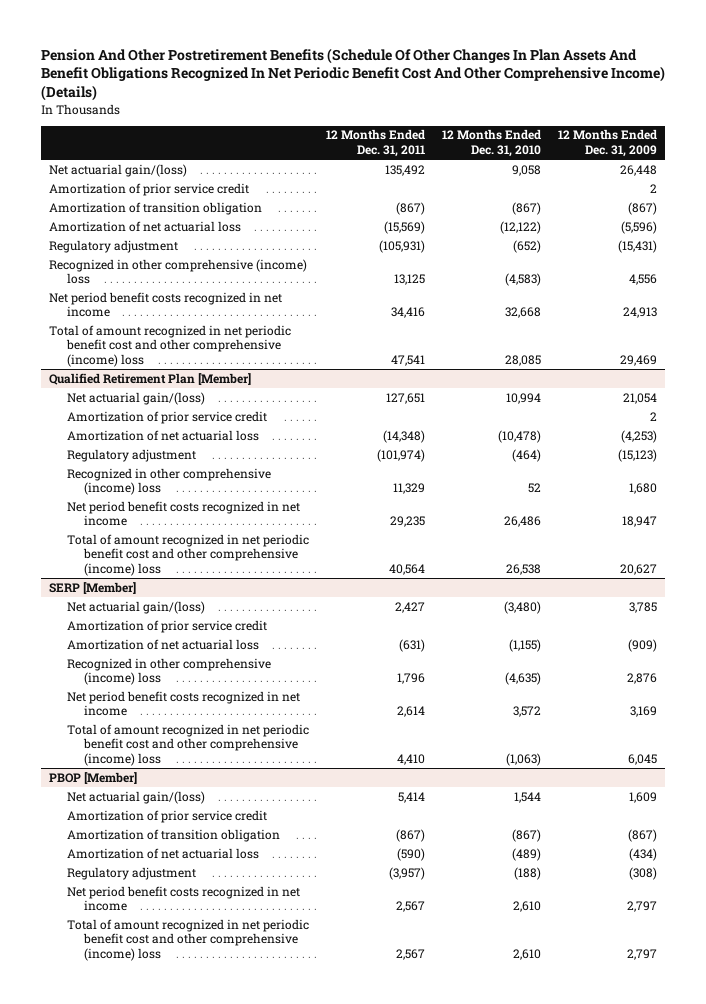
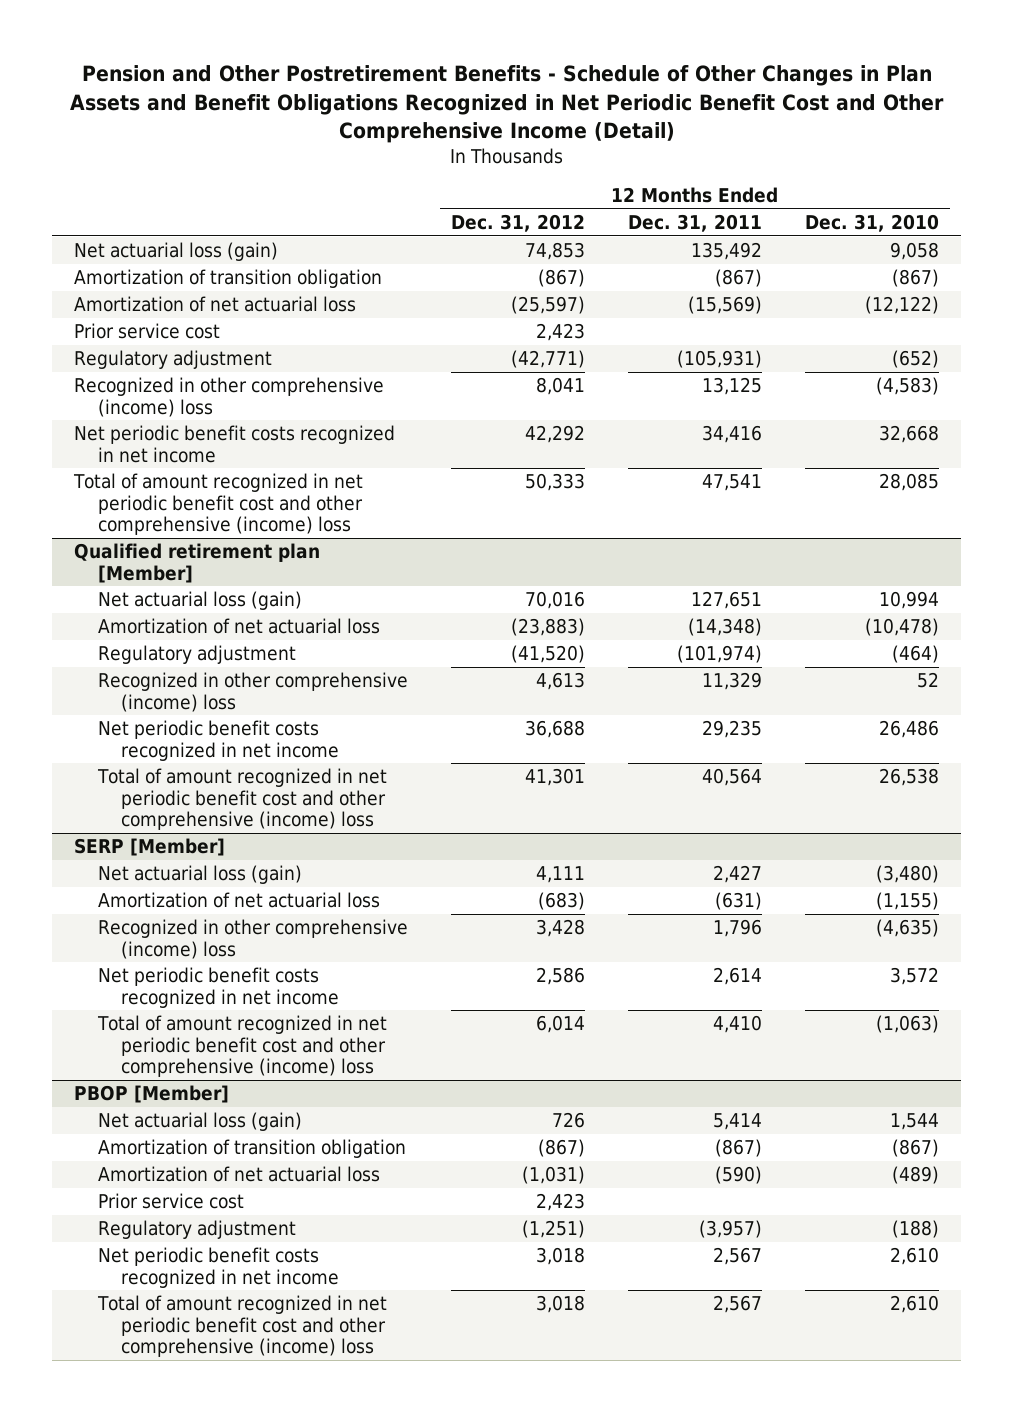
- Pension And Other Postretirement Benefits (Schedule Of Other Changes In Plan Assets And Benefit Obligations Recognized In Net Periodic Benefit Cost And Other Comprehensive Income) (Details)
+ Pension and Other Postretirement Benefits - Schedule of Other Changes in Plan Assets and Benefit Obligations Recognized in Net Periodic Benefit Cost and Other Comprehensive Income (Detail)
- | 12 Months Ended Dec. 31, 2011 | 12 Months Ended Dec. 31, 2010 | 12 Months Ended Dec. 31, 2009
+ | 12 Months Ended Dec. 31, 2012 | 12 Months Ended Dec. 31, 2011 | 12 Months Ended Dec. 31, 2010
- Net actuarial gain/(loss) | 135,492 | 9,058 | 26,448
- Amortization of prior service credit | | | 2
+ Net actuarial loss (gain) | 74,853 | 135,492 | 9,058
+ Prior service cost | 2,423 | |
- Net period benefit costs recognized in net income | 34,416 | 32,668 | 24,913
+ Net periodic benefit costs recognized in net income | 42,292 | 34,416 | 32,668
- Qualified Retirement Plan [Member]
- Net actuarial gain/(loss) | 127,651 | 10,994 | 21,054
- Amortization of prior service credit | | | 2
+ Qualified retirement plan [Member]
+ Net actuarial loss (gain) | 70,016 | 127,651 | 10,994
- Net period benefit costs recognized in net income | 29,235 | 26,486 | 18,947
+ Net periodic benefit costs recognized in net income | 36,688 | 29,235 | 26,486
@ SERP [Member]
- Net actuarial gain/(loss) | 2,427 | (3,480) | 3,785
- Amortization of prior service credit
+ Net actuarial loss (gain) | 4,111 | 2,427 | (3,480)
- Net period benefit costs recognized in net income | 2,614 | 3,572 | 3,169
+ Net periodic benefit costs recognized in net income | 2,586 | 2,614 | 3,572
@ PBOP [Member]
- Net actuarial gain/(loss) | 5,414 | 1,544 | 1,609
- Amortization of prior service credit
+ Net actuarial loss (gain) | 726 | 5,414 | 1,544
+ Prior service cost | 2,423 | |
- Net period benefit costs recognized in net income | 2,567 | 2,610 | 2,797
+ Net periodic benefit costs recognized in net income | 3,018 | 2,567 | 2,610

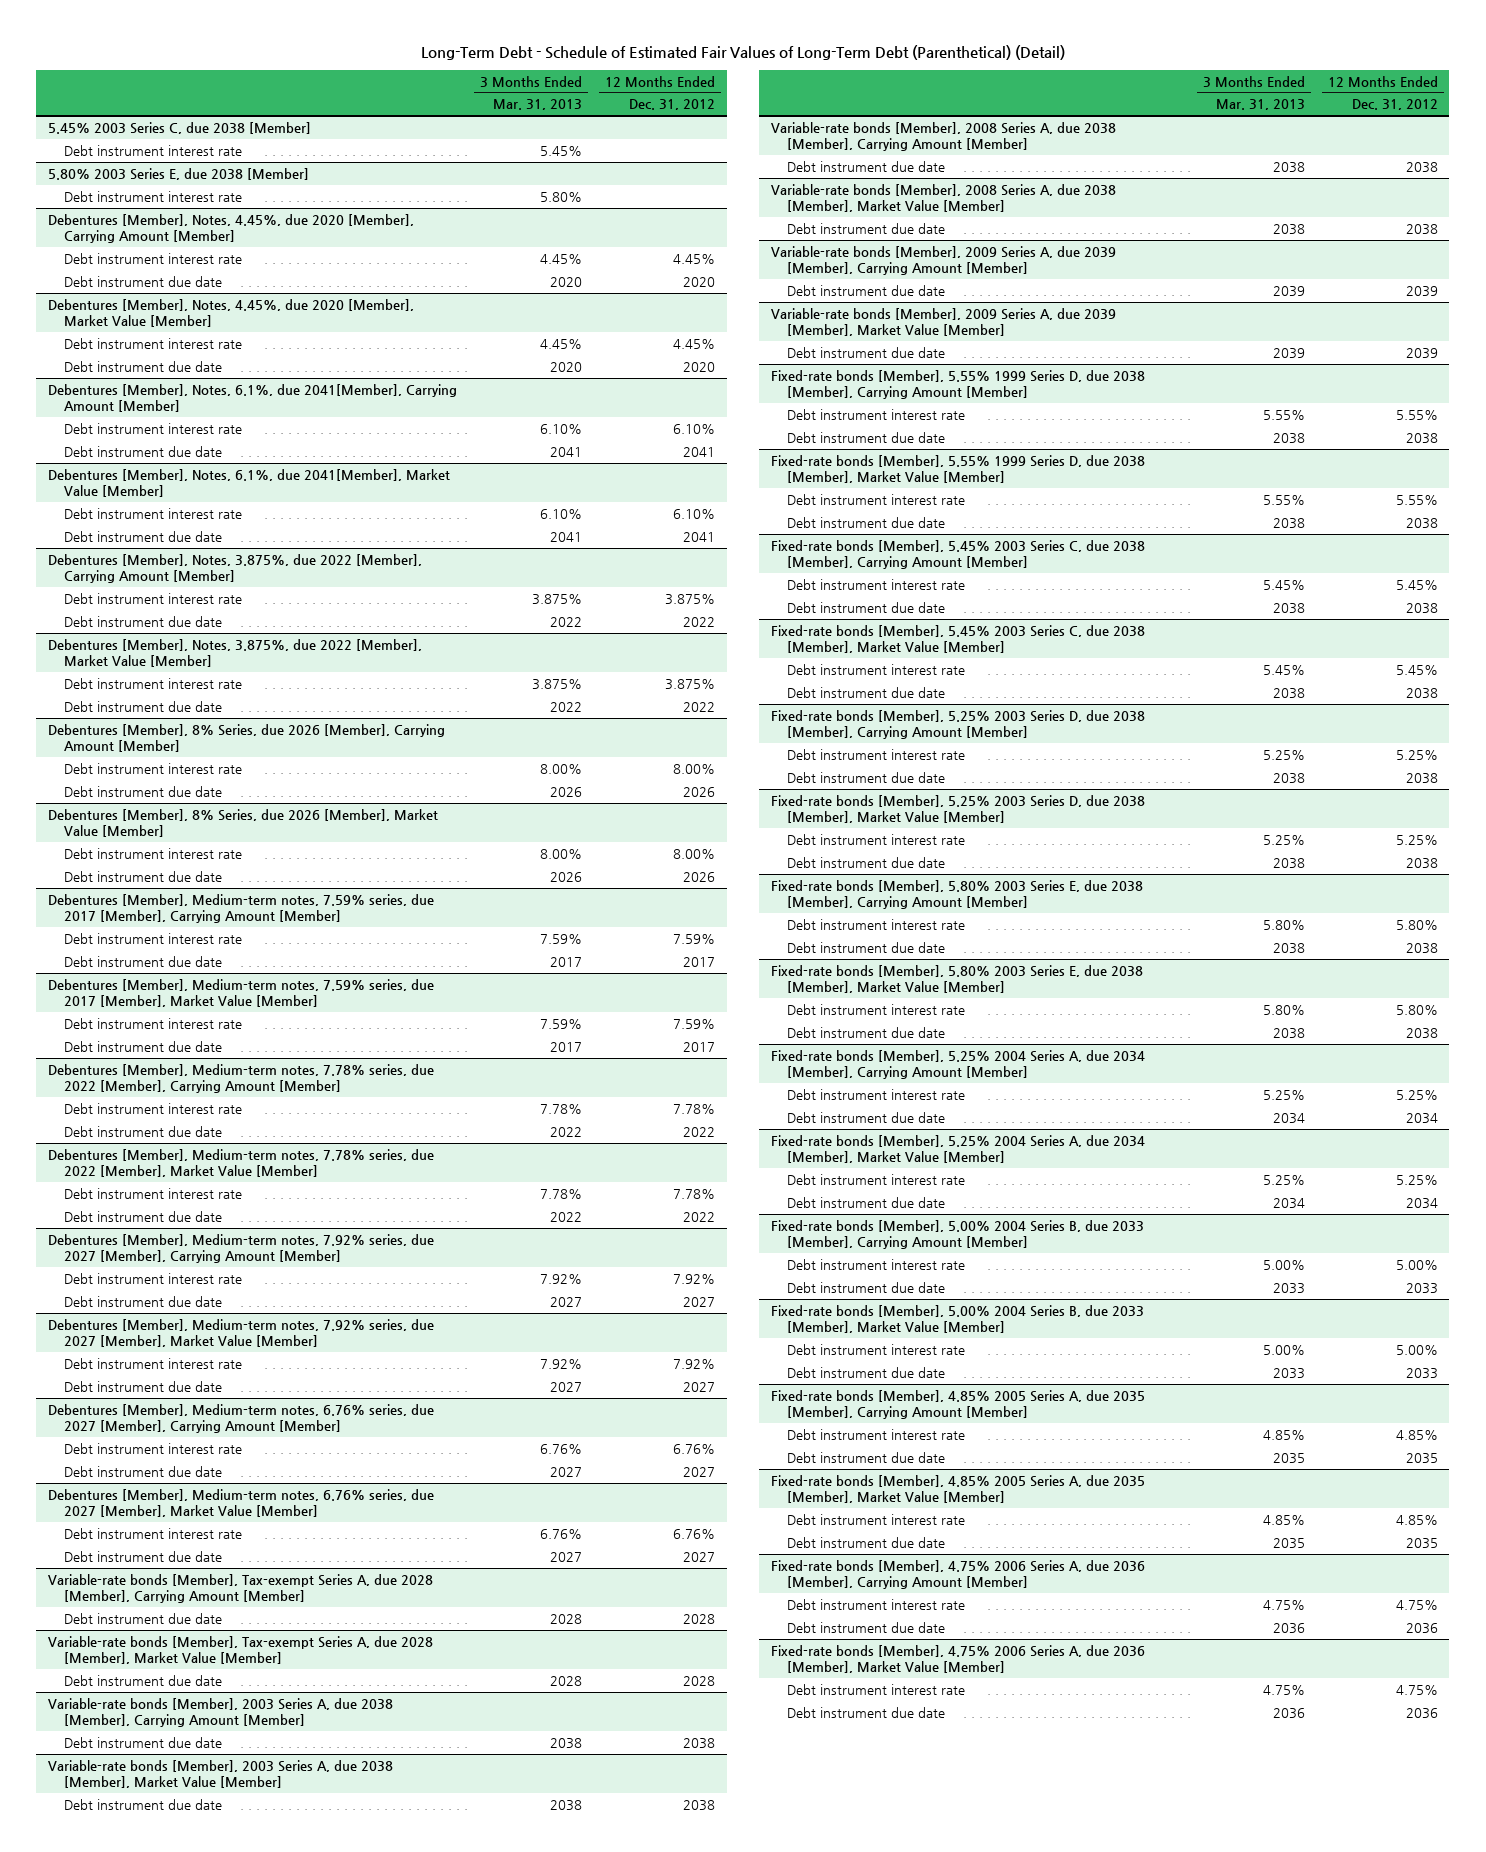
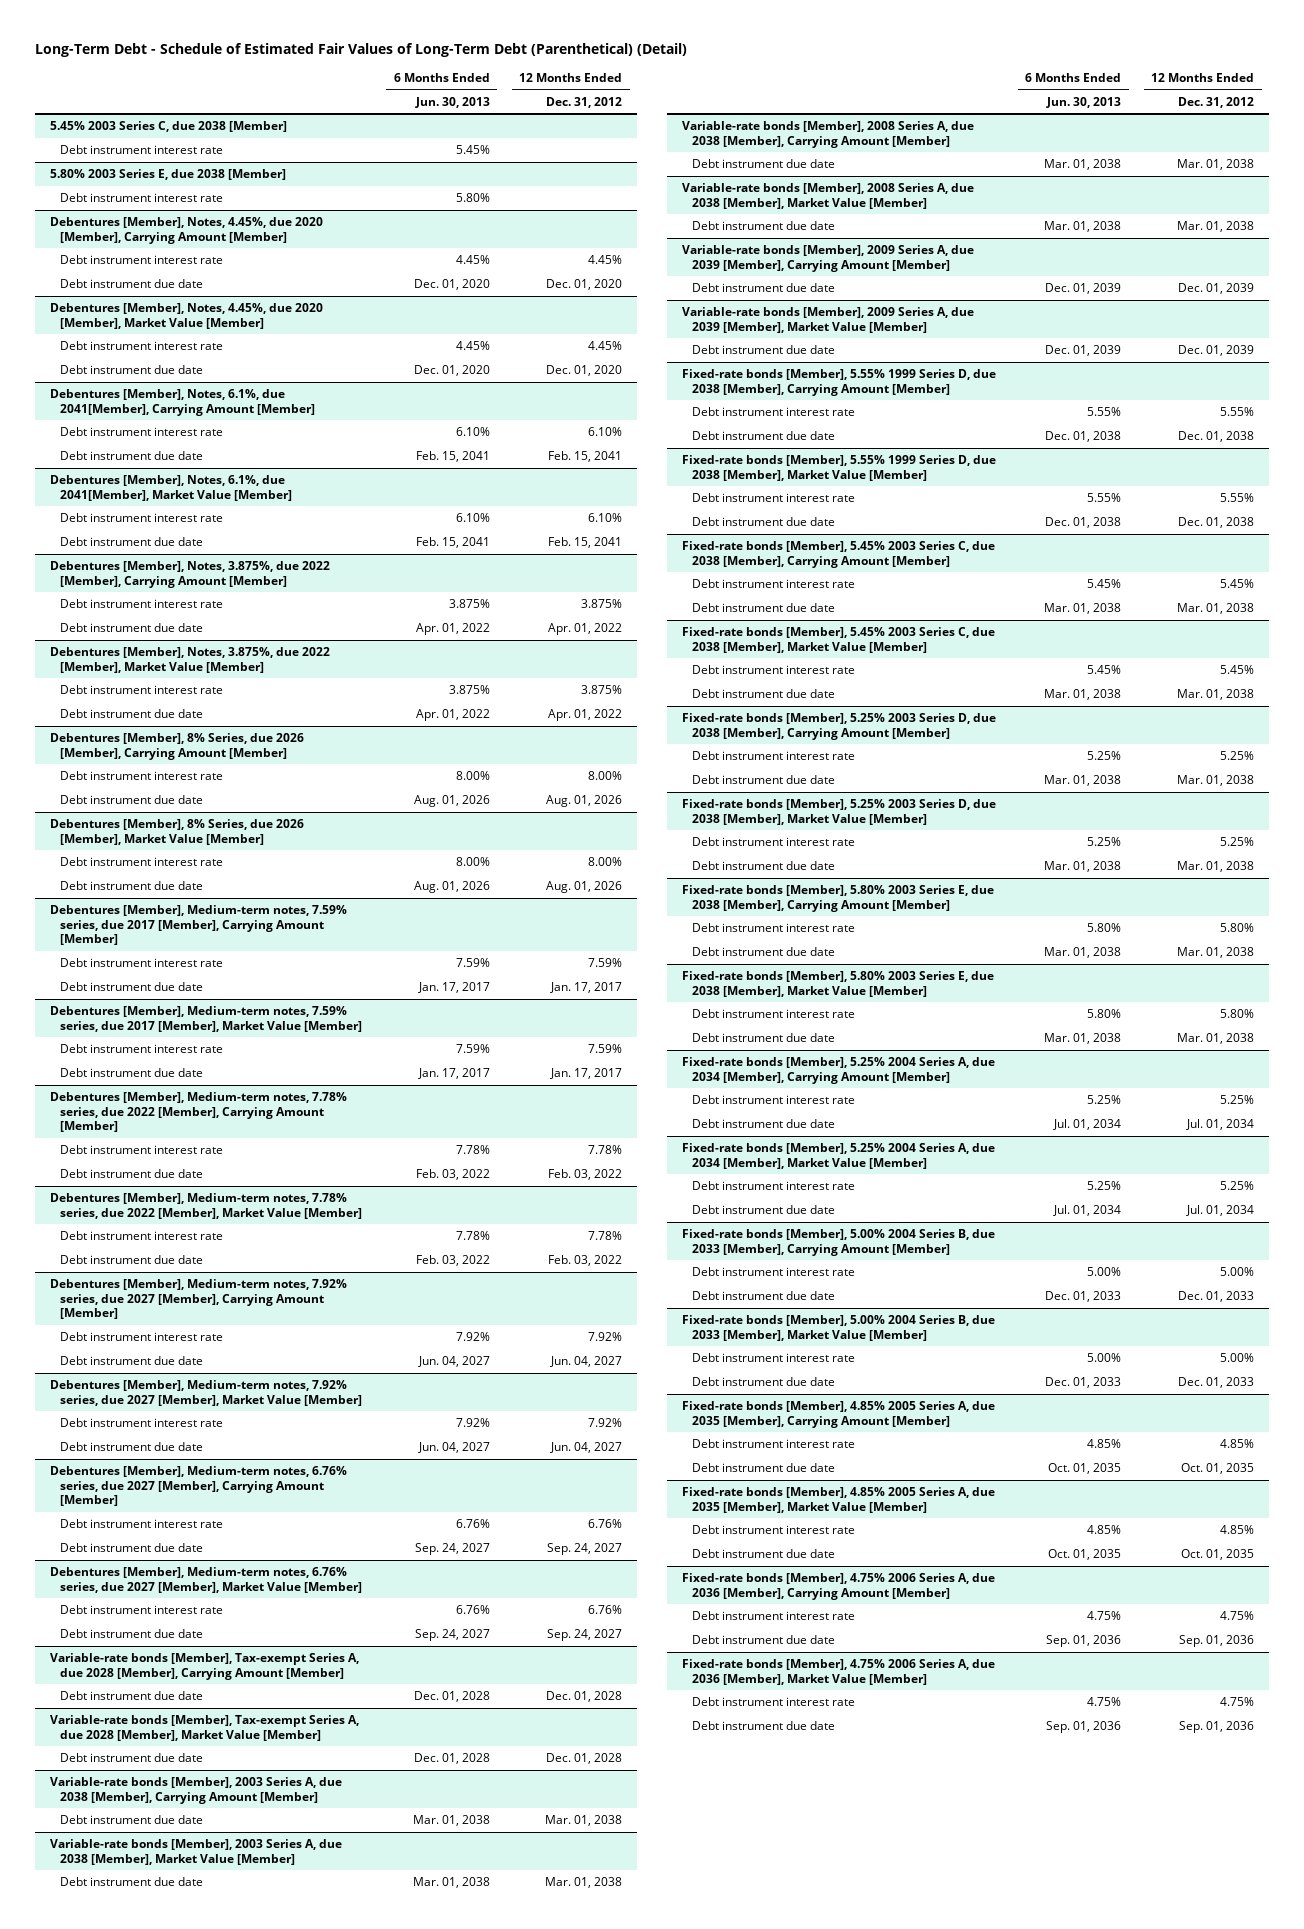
- | 3 Months Ended Mar. 31, 2013 | 12 Months Ended Dec. 31, 2012
+ | 6 Months Ended Jun. 30, 2013 | 12 Months Ended Dec. 31, 2012
@ Debentures [Member], Notes, 4.45%, due 2020 [Member], Carrying Amount [Member]
- Debt instrument due date | 2020 | 2020
+ Debt instrument due date | Dec. 01, 2020 | Dec. 01, 2020
@ Debentures [Member], Notes, 4.45%, due 2020 [Member], Market Value [Member]
- Debt instrument due date | 2020 | 2020
+ Debt instrument due date | Dec. 01, 2020 | Dec. 01, 2020
@ Debentures [Member], Notes, 6.1%, due 2041[Member], Carrying Amount [Member]
- Debt instrument due date | 2041 | 2041
+ Debt instrument due date | Feb. 15, 2041 | Feb. 15, 2041
@ Debentures [Member], Notes, 6.1%, due 2041[Member], Market Value [Member]
- Debt instrument due date | 2041 | 2041
+ Debt instrument due date | Feb. 15, 2041 | Feb. 15, 2041
@ Debentures [Member], Notes, 3.875%, due 2022 [Member], Carrying Amount [Member]
- Debt instrument due date | 2022 | 2022
+ Debt instrument due date | Apr. 01, 2022 | Apr. 01, 2022
@ Debentures [Member], Notes, 3.875%, due 2022 [Member], Market Value [Member]
- Debt instrument due date | 2022 | 2022
+ Debt instrument due date | Apr. 01, 2022 | Apr. 01, 2022
@ Debentures [Member], 8% Series, due 2026 [Member], Carrying Amount [Member]
- Debt instrument due date | 2026 | 2026
+ Debt instrument due date | Aug. 01, 2026 | Aug. 01, 2026
@ Debentures [Member], 8% Series, due 2026 [Member], Market Value [Member]
- Debt instrument due date | 2026 | 2026
+ Debt instrument due date | Aug. 01, 2026 | Aug. 01, 2026
@ Debentures [Member], Medium-term notes, 7.59% series, due 2017 [Member], Carrying Amount [Member]
- Debt instrument due date | 2017 | 2017
+ Debt instrument due date | Jan. 17, 2017 | Jan. 17, 2017
@ Debentures [Member], Medium-term notes, 7.59% series, due 2017 [Member], Market Value [Member]
- Debt instrument due date | 2017 | 2017
+ Debt instrument due date | Jan. 17, 2017 | Jan. 17, 2017
@ Debentures [Member], Medium-term notes, 7.78% series, due 2022 [Member], Carrying Amount [Member]
- Debt instrument due date | 2022 | 2022
+ Debt instrument due date | Feb. 03, 2022 | Feb. 03, 2022
@ Debentures [Member], Medium-term notes, 7.78% series, due 2022 [Member], Market Value [Member]
- Debt instrument due date | 2022 | 2022
+ Debt instrument due date | Feb. 03, 2022 | Feb. 03, 2022
@ Debentures [Member], Medium-term notes, 7.92% series, due 2027 [Member], Carrying Amount [Member]
- Debt instrument due date | 2027 | 2027
+ Debt instrument due date | Jun. 04, 2027 | Jun. 04, 2027
@ Debentures [Member], Medium-term notes, 7.92% series, due 2027 [Member], Market Value [Member]
- Debt instrument due date | 2027 | 2027
+ Debt instrument due date | Jun. 04, 2027 | Jun. 04, 2027
@ Debentures [Member], Medium-term notes, 6.76% series, due 2027 [Member], Carrying Amount [Member]
- Debt instrument due date | 2027 | 2027
+ Debt instrument due date | Sep. 24, 2027 | Sep. 24, 2027
@ Debentures [Member], Medium-term notes, 6.76% series, due 2027 [Member], Market Value [Member]
- Debt instrument due date | 2027 | 2027
+ Debt instrument due date | Sep. 24, 2027 | Sep. 24, 2027
@ Variable-rate bonds [Member], Tax-exempt Series A, due 2028 [Member], Carrying Amount [Member]
- Debt instrument due date | 2028 | 2028
+ Debt instrument due date | Dec. 01, 2028 | Dec. 01, 2028
@ Variable-rate bonds [Member], Tax-exempt Series A, due 2028 [Member], Market Value [Member]
- Debt instrument due date | 2028 | 2028
+ Debt instrument due date | Dec. 01, 2028 | Dec. 01, 2028
@ Variable-rate bonds [Member], 2003 Series A, due 2038 [Member], Carrying Amount [Member]
- Debt instrument due date | 2038 | 2038
+ Debt instrument due date | Mar. 01, 2038 | Mar. 01, 2038
@ Variable-rate bonds [Member], 2003 Series A, due 2038 [Member], Market Value [Member]
- Debt instrument due date | 2038 | 2038
+ Debt instrument due date | Mar. 01, 2038 | Mar. 01, 2038
@ Variable-rate bonds [Member], 2008 Series A, due 2038 [Member], Carrying Amount [Member]
- Debt instrument due date | 2038 | 2038
+ Debt instrument due date | Mar. 01, 2038 | Mar. 01, 2038
@ Variable-rate bonds [Member], 2008 Series A, due 2038 [Member], Market Value [Member]
- Debt instrument due date | 2038 | 2038
+ Debt instrument due date | Mar. 01, 2038 | Mar. 01, 2038
@ Variable-rate bonds [Member], 2009 Series A, due 2039 [Member], Carrying Amount [Member]
- Debt instrument due date | 2039 | 2039
+ Debt instrument due date | Dec. 01, 2039 | Dec. 01, 2039
@ Variable-rate bonds [Member], 2009 Series A, due 2039 [Member], Market Value [Member]
- Debt instrument due date | 2039 | 2039
+ Debt instrument due date | Dec. 01, 2039 | Dec. 01, 2039
@ Fixed-rate bonds [Member], 5.55% 1999 Series D, due 2038 [Member], Carrying Amount [Member]
- Debt instrument due date | 2038 | 2038
+ Debt instrument due date | Dec. 01, 2038 | Dec. 01, 2038
@ Fixed-rate bonds [Member], 5.55% 1999 Series D, due 2038 [Member], Market Value [Member]
- Debt instrument due date | 2038 | 2038
+ Debt instrument due date | Dec. 01, 2038 | Dec. 01, 2038
@ Fixed-rate bonds [Member], 5.45% 2003 Series C, due 2038 [Member], Carrying Amount [Member]
- Debt instrument due date | 2038 | 2038
+ Debt instrument due date | Mar. 01, 2038 | Mar. 01, 2038
@ Fixed-rate bonds [Member], 5.45% 2003 Series C, due 2038 [Member], Market Value [Member]
- Debt instrument due date | 2038 | 2038
+ Debt instrument due date | Mar. 01, 2038 | Mar. 01, 2038
@ Fixed-rate bonds [Member], 5.25% 2003 Series D, due 2038 [Member], Carrying Amount [Member]
- Debt instrument due date | 2038 | 2038
+ Debt instrument due date | Mar. 01, 2038 | Mar. 01, 2038
@ Fixed-rate bonds [Member], 5.25% 2003 Series D, due 2038 [Member], Market Value [Member]
- Debt instrument due date | 2038 | 2038
+ Debt instrument due date | Mar. 01, 2038 | Mar. 01, 2038
@ Fixed-rate bonds [Member], 5.80% 2003 Series E, due 2038 [Member], Carrying Amount [Member]
- Debt instrument due date | 2038 | 2038
+ Debt instrument due date | Mar. 01, 2038 | Mar. 01, 2038
@ Fixed-rate bonds [Member], 5.80% 2003 Series E, due 2038 [Member], Market Value [Member]
- Debt instrument due date | 2038 | 2038
+ Debt instrument due date | Mar. 01, 2038 | Mar. 01, 2038
@ Fixed-rate bonds [Member], 5.25% 2004 Series A, due 2034 [Member], Carrying Amount [Member]
- Debt instrument due date | 2034 | 2034
+ Debt instrument due date | Jul. 01, 2034 | Jul. 01, 2034
@ Fixed-rate bonds [Member], 5.25% 2004 Series A, due 2034 [Member], Market Value [Member]
- Debt instrument due date | 2034 | 2034
+ Debt instrument due date | Jul. 01, 2034 | Jul. 01, 2034
@ Fixed-rate bonds [Member], 5.00% 2004 Series B, due 2033 [Member], Carrying Amount [Member]
- Debt instrument due date | 2033 | 2033
+ Debt instrument due date | Dec. 01, 2033 | Dec. 01, 2033
@ Fixed-rate bonds [Member], 5.00% 2004 Series B, due 2033 [Member], Market Value [Member]
- Debt instrument due date | 2033 | 2033
+ Debt instrument due date | Dec. 01, 2033 | Dec. 01, 2033
@ Fixed-rate bonds [Member], 4.85% 2005 Series A, due 2035 [Member], Carrying Amount [Member]
- Debt instrument due date | 2035 | 2035
+ Debt instrument due date | Oct. 01, 2035 | Oct. 01, 2035
@ Fixed-rate bonds [Member], 4.85% 2005 Series A, due 2035 [Member], Market Value [Member]
- Debt instrument due date | 2035 | 2035
+ Debt instrument due date | Oct. 01, 2035 | Oct. 01, 2035
@ Fixed-rate bonds [Member], 4.75% 2006 Series A, due 2036 [Member], Carrying Amount [Member]
- Debt instrument due date | 2036 | 2036
+ Debt instrument due date | Sep. 01, 2036 | Sep. 01, 2036
@ Fixed-rate bonds [Member], 4.75% 2006 Series A, due 2036 [Member], Market Value [Member]
- Debt instrument due date | 2036 | 2036
+ Debt instrument due date | Sep. 01, 2036 | Sep. 01, 2036

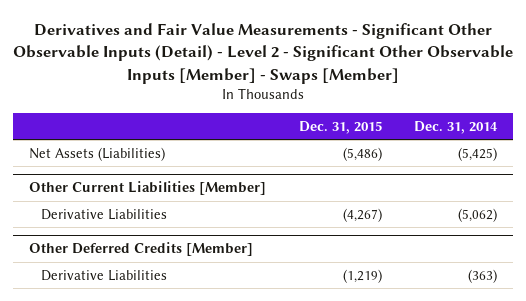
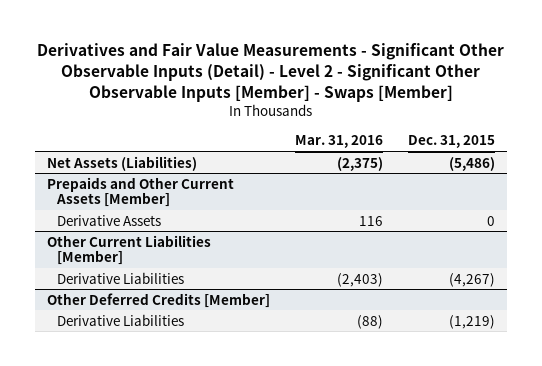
- | Dec. 31, 2015 | Dec. 31, 2014
+ | Mar. 31, 2016 | Dec. 31, 2015
+ Prepaids and Other Current Assets [Member]
+ Derivative Assets | 116 | 0

